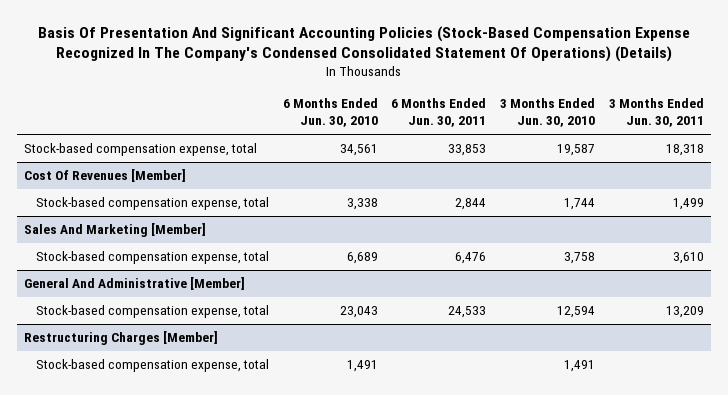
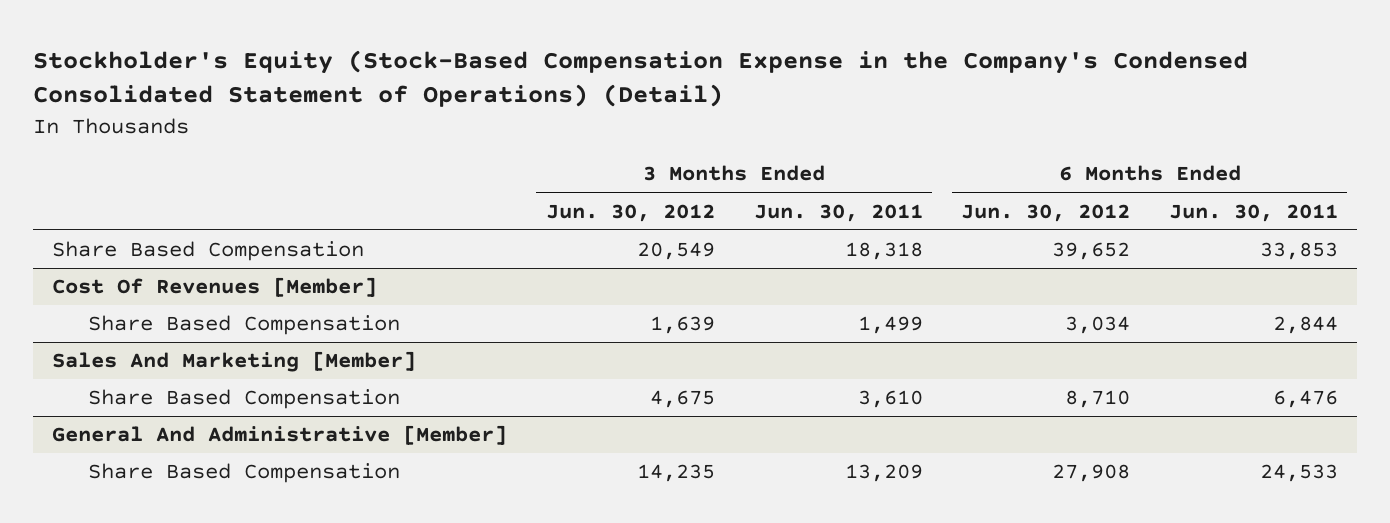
- Basis Of Presentation And Significant Accounting Policies (Stock-Based Compensation Expense Recognized In The Company's Condensed Consolidated Statement Of Operations) (Details)
+ Stockholder's Equity (Stock-Based Compensation Expense in the Company's Condensed Consolidated Statement of Operations) (Detail)
- | 6 Months Ended Jun. 30, 2010 | 6 Months Ended Jun. 30, 2011 | 3 Months Ended Jun. 30, 2010 | 3 Months Ended Jun. 30, 2011
+ | 3 Months Ended Jun. 30, 2012 | 3 Months Ended Jun. 30, 2011 | 6 Months Ended Jun. 30, 2012 | 6 Months Ended Jun. 30, 2011
- Stock-based compensation expense, total | 34,561 | 33,853 | 19,587 | 18,318
+ Share Based Compensation | 20,549 | 18,318 | 39,652 | 33,853
@ Cost Of Revenues [Member]
- Stock-based compensation expense, total | 3,338 | 2,844 | 1,744 | 1,499
+ Share Based Compensation | 1,639 | 1,499 | 3,034 | 2,844
@ Sales And Marketing [Member]
- Stock-based compensation expense, total | 6,689 | 6,476 | 3,758 | 3,610
+ Share Based Compensation | 4,675 | 3,610 | 8,710 | 6,476
@ General And Administrative [Member]
- Stock-based compensation expense, total | 23,043 | 24,533 | 12,594 | 13,209
- Restructuring Charges [Member]
- Stock-based compensation expense, total | 1,491 | | 1,491 |
@ General And Administrative [Member]
+ Share Based Compensation | 14,235 | 13,209 | 27,908 | 24,533

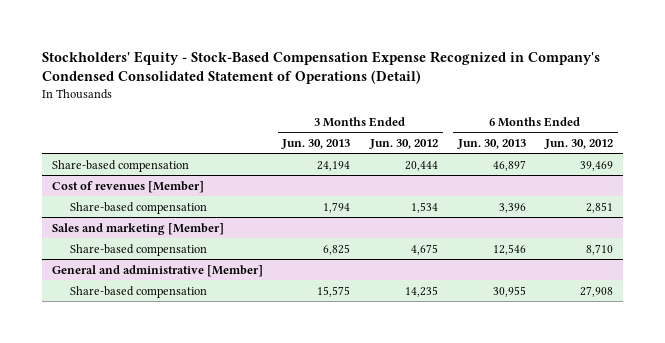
- Stockholder's Equity (Stock-Based Compensation Expense in the Company's Condensed Consolidated Statement of Operations) (Detail)
+ Stockholders' Equity - Stock-Based Compensation Expense Recognized in Company's Condensed Consolidated Statement of Operations (Detail)
- | 3 Months Ended Jun. 30, 2012 | 3 Months Ended Jun. 30, 2011 | 6 Months Ended Jun. 30, 2012 | 6 Months Ended Jun. 30, 2011
+ | 3 Months Ended Jun. 30, 2013 | 3 Months Ended Jun. 30, 2012 | 6 Months Ended Jun. 30, 2013 | 6 Months Ended Jun. 30, 2012
- Share Based Compensation | 20,549 | 18,318 | 39,652 | 33,853
- Cost Of Revenues [Member]
- Share Based Compensation | 1,639 | 1,499 | 3,034 | 2,844
- Sales And Marketing [Member]
- Share Based Compensation | 4,675 | 3,610 | 8,710 | 6,476
- General And Administrative [Member]
- Share Based Compensation | 14,235 | 13,209 | 27,908 | 24,533
+ Share-based compensation | 24,194 | 20,444 | 46,897 | 39,469
+ Cost of revenues [Member]
+ Share-based compensation | 1,794 | 1,534 | 3,396 | 2,851
+ Sales and marketing [Member]
+ Share-based compensation | 6,825 | 4,675 | 12,546 | 8,710
+ General and administrative [Member]
+ Share-based compensation | 15,575 | 14,235 | 30,955 | 27,908

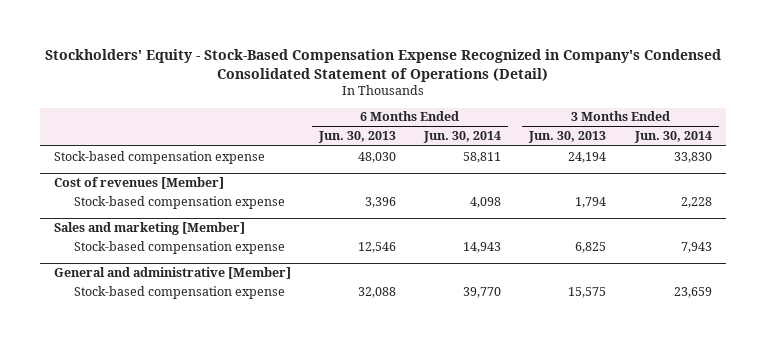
- | 3 Months Ended Jun. 30, 2013 | 3 Months Ended Jun. 30, 2012 | 6 Months Ended Jun. 30, 2013 | 6 Months Ended Jun. 30, 2012
+ | 6 Months Ended Jun. 30, 2013 | 6 Months Ended Jun. 30, 2014 | 3 Months Ended Jun. 30, 2013 | 3 Months Ended Jun. 30, 2014
- Share-based compensation | 24,194 | 20,444 | 46,897 | 39,469
+ Stock-based compensation expense | 48,030 | 58,811 | 24,194 | 33,830
@ Cost of revenues [Member]
- Share-based compensation | 1,794 | 1,534 | 3,396 | 2,851
+ Stock-based compensation expense | 3,396 | 4,098 | 1,794 | 2,228
@ Sales and marketing [Member]
- Share-based compensation | 6,825 | 4,675 | 12,546 | 8,710
+ Stock-based compensation expense | 12,546 | 14,943 | 6,825 | 7,943
@ General and administrative [Member]
- Share-based compensation | 15,575 | 14,235 | 30,955 | 27,908
+ Stock-based compensation expense | 32,088 | 39,770 | 15,575 | 23,659

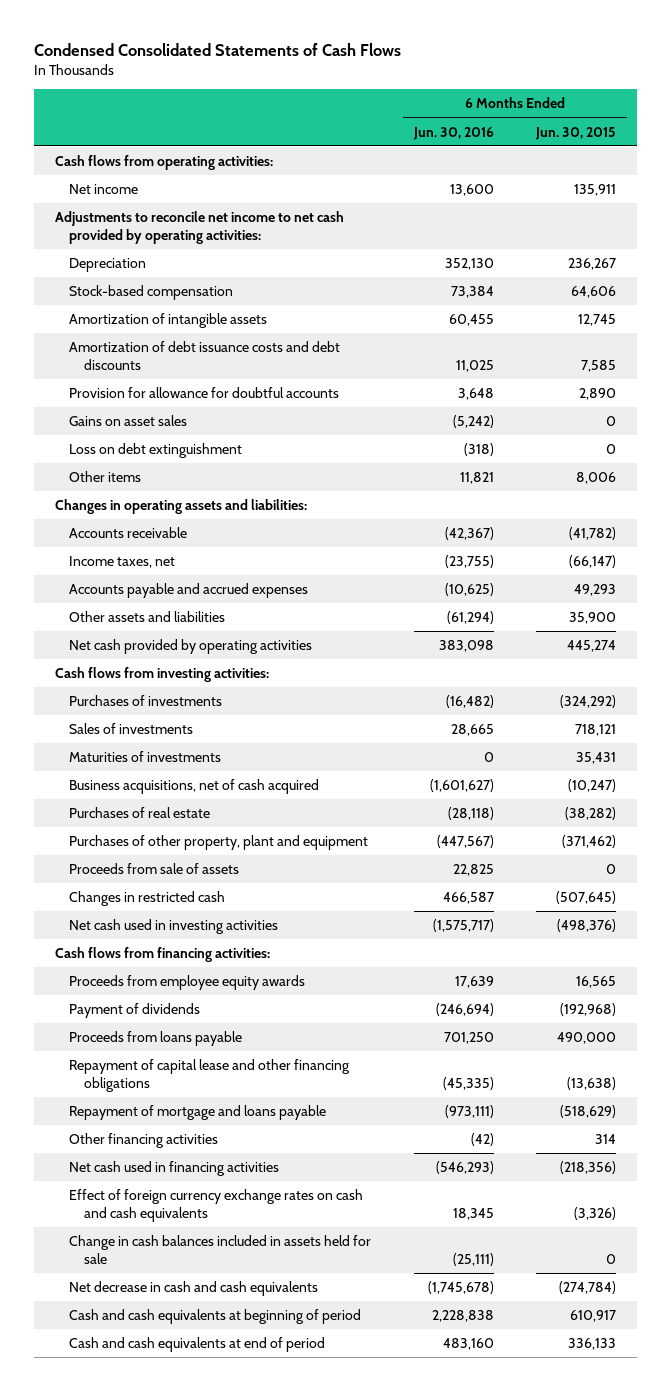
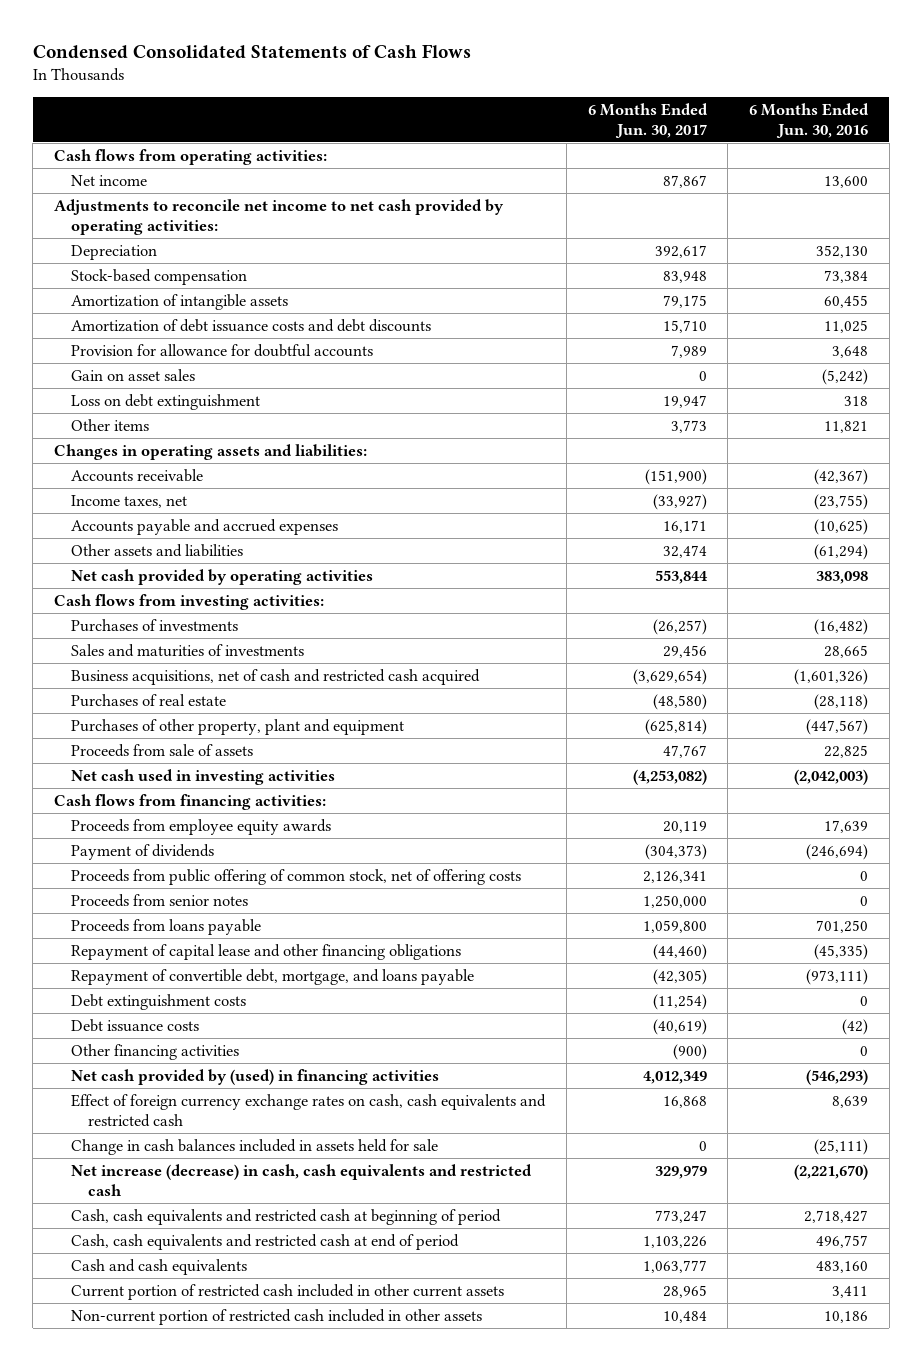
- | 6 Months Ended Jun. 30, 2016 | 6 Months Ended Jun. 30, 2015
+ | 6 Months Ended Jun. 30, 2017 | 6 Months Ended Jun. 30, 2016
- Gains on asset sales | (5,242) | 0
- Loss on debt extinguishment | (318) | 0
+ Gain on asset sales | 0 | (5,242)
+ Loss on debt extinguishment | 19,947 | 318
- Sales of investments | 28,665 | 718,121
- Maturities of investments | 0 | 35,431
- Business acquisitions, net of cash acquired | (1,601,627) | (10,247)
+ Sales and maturities of investments | 29,456 | 28,665
+ Business acquisitions, net of cash and restricted cash acquired | (3,629,654) | (1,601,326)
- Changes in restricted cash | 466,587 | (507,645)
- Net cash used in investing activities | (1,575,717) | (498,376)
+ Net cash used in investing activities | (4,253,082) | (2,042,003)
+ Proceeds from public offering of common stock, net of offering costs | 2,126,341 | 0
+ Proceeds from senior notes | 1,250,000 | 0
- Repayment of mortgage and loans payable | (973,111) | (518,629)
- Other financing activities | (42) | 314
- Net cash used in financing activities | (546,293) | (218,356)
- Effect of foreign currency exchange rates on cash and cash equivalents | 18,345 | (3,326)
+ Repayment of convertible debt, mortgage, and loans payable | (42,305) | (973,111)
+ Debt extinguishment costs | (11,254) | 0
+ Debt issuance costs | (40,619) | (42)
+ Other financing activities | (900) | 0
+ Net cash provided by (used) in financing activities | 4,012,349 | (546,293)
+ Effect of foreign currency exchange rates on cash, cash equivalents and restricted cash | 16,868 | 8,639
- Net decrease in cash and cash equivalents | (1,745,678) | (274,784)
- Cash and cash equivalents at beginning of period | 2,228,838 | 610,917
- Cash and cash equivalents at end of period | 483,160 | 336,133
+ Net increase (decrease) in cash, cash equivalents and restricted cash | 329,979 | (2,221,670)
+ Cash, cash equivalents and restricted cash at beginning of period | 773,247 | 2,718,427
+ Cash, cash equivalents and restricted cash at end of period | 1,103,226 | 496,757
+ Cash and cash equivalents | 1,063,777 | 483,160
+ Current portion of restricted cash included in other current assets | 28,965 | 3,411
+ Non-current portion of restricted cash included in other assets | 10,484 | 10,186

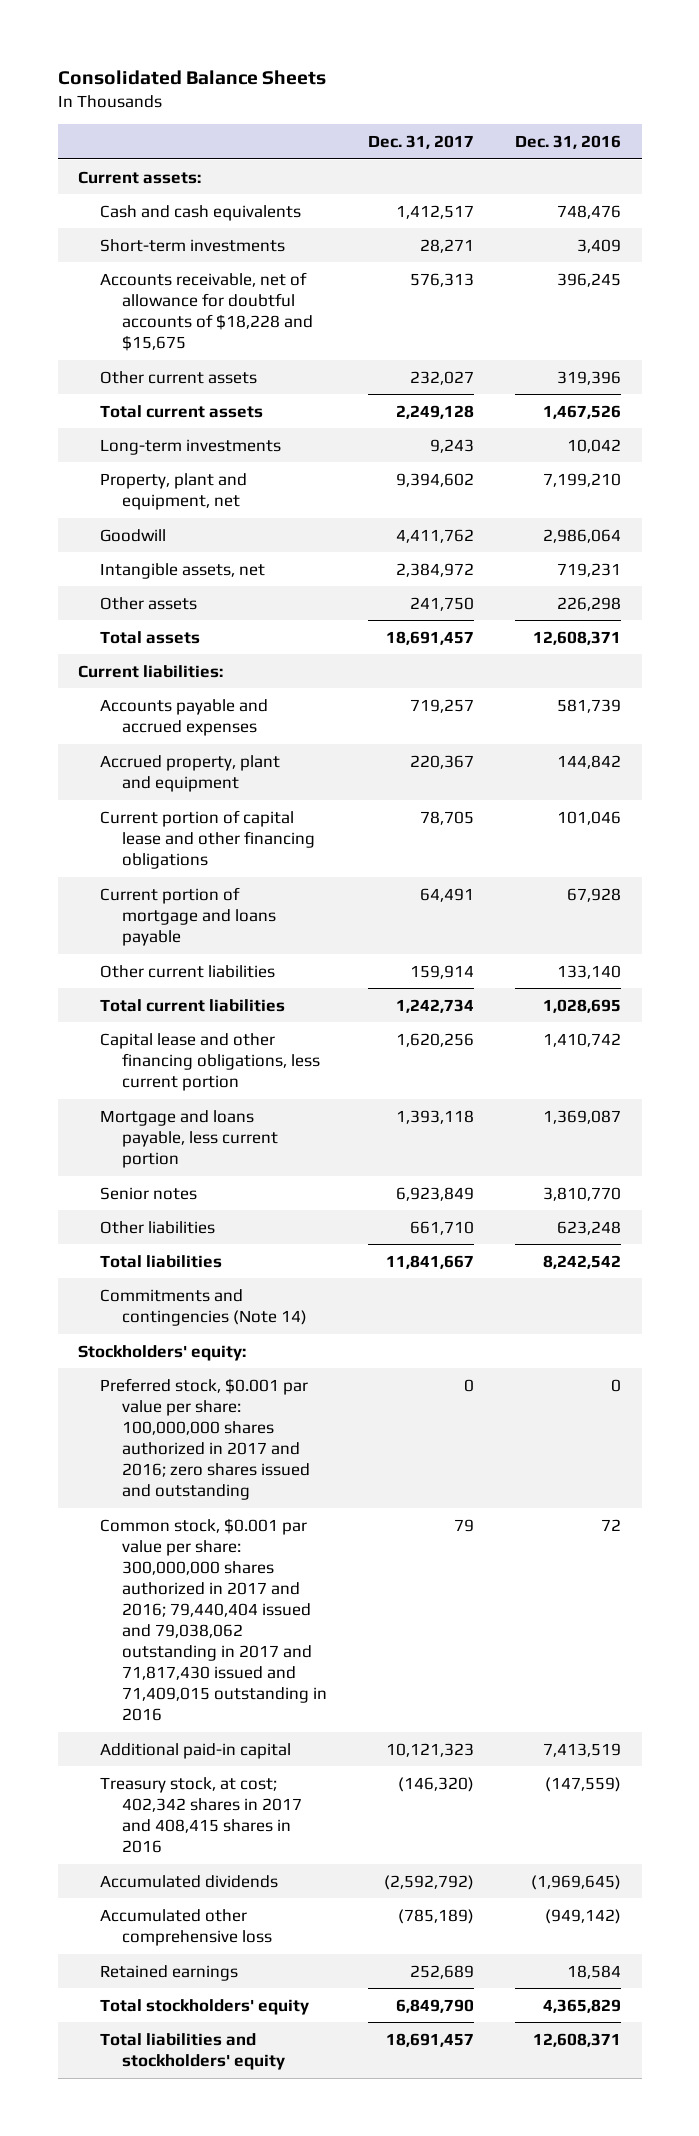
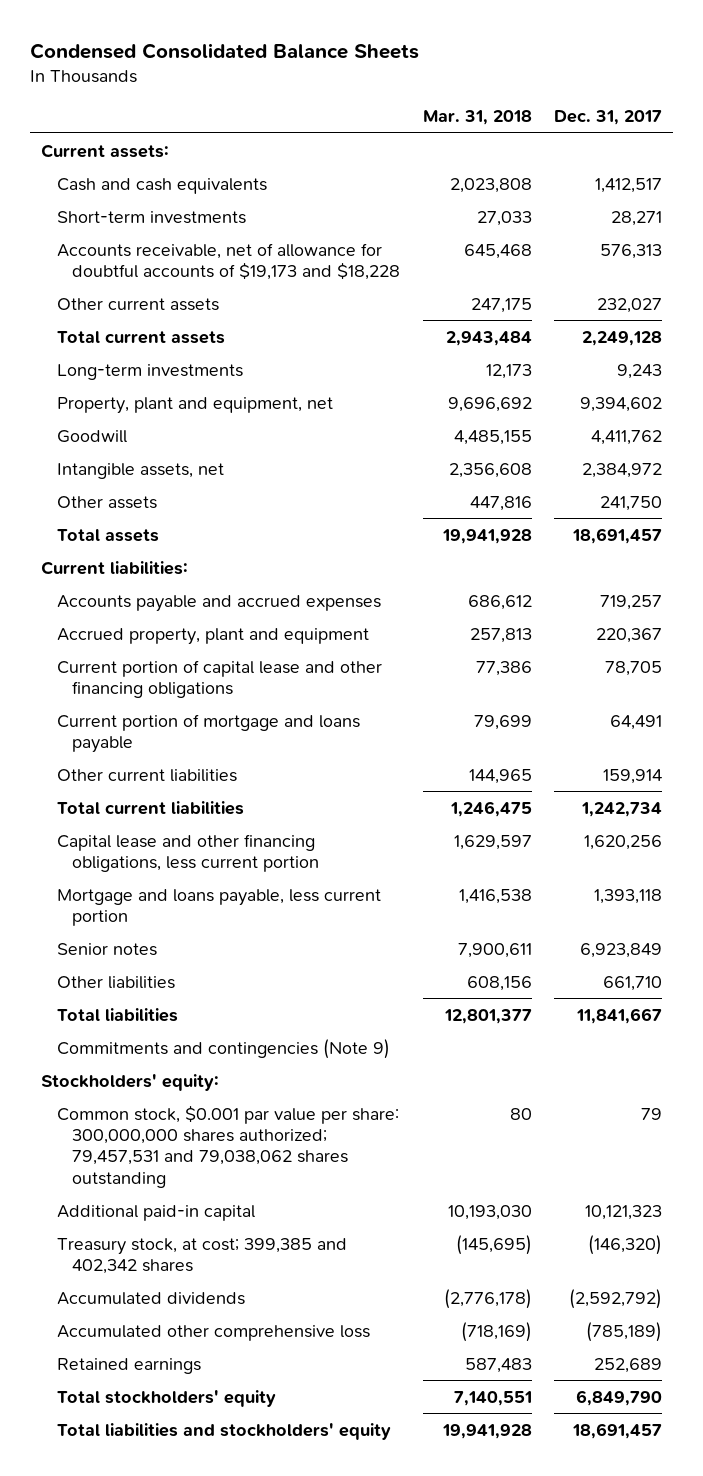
- Consolidated Balance Sheets
+ Condensed Consolidated Balance Sheets
- | Dec. 31, 2017 | Dec. 31, 2016
+ | Mar. 31, 2018 | Dec. 31, 2017
- Accounts receivable, net of allowance for doubtful accounts of $18,228 and $15,675 | 576,313 | 396,245
+ Accounts receivable, net of allowance for doubtful accounts of $19,173 and $18,228 | 645,468 | 576,313
- Commitments and contingencies (Note 14)
+ Commitments and contingencies (Note 9)
- Preferred stock, $0.001 par value per share: 100,000,000 shares authorized in 2017 and 2016; zero shares issued and outstanding | 0 | 0
- Common stock, $0.001 par value per share: 300,000,000 shares authorized in 2017 and 2016; 79,440,404 issued and 79,038,062 outstanding in 2017 and 71,817,430 issued and 71,409,015 outstanding in 2016 | 79 | 72
+ Common stock, $0.001 par value per share: 300,000,000 shares authorized; 79,457,531 and 79,038,062 shares outstanding | 80 | 79
- Treasury stock, at cost; 402,342 shares in 2017 and 408,415 shares in 2016 | (146,320) | (147,559)
+ Treasury stock, at cost; 399,385 and 402,342 shares | (145,695) | (146,320)

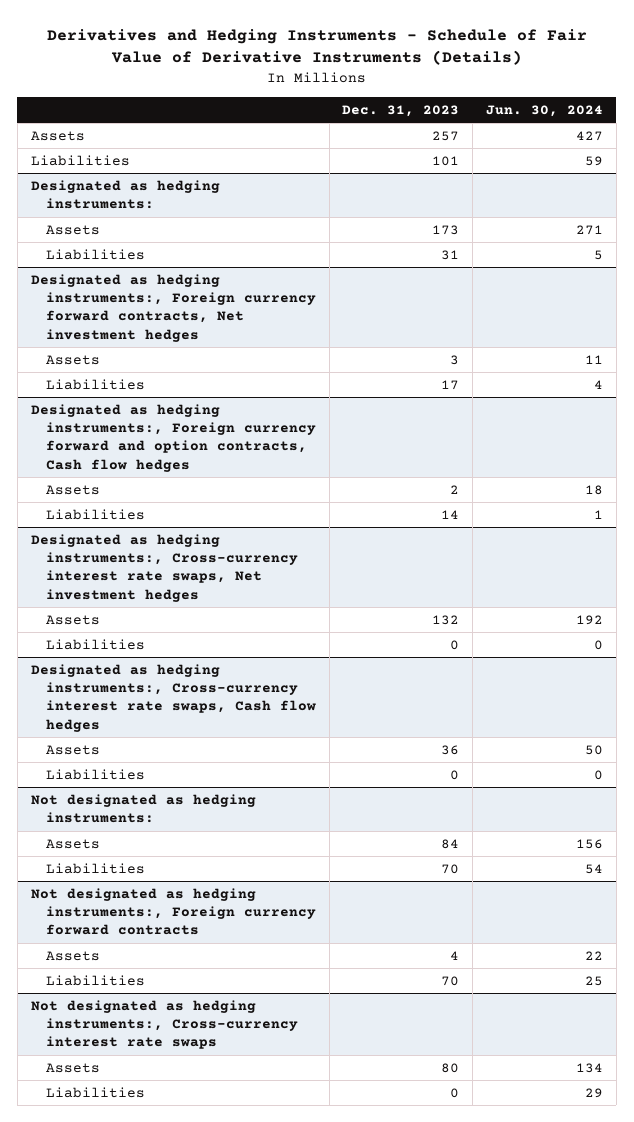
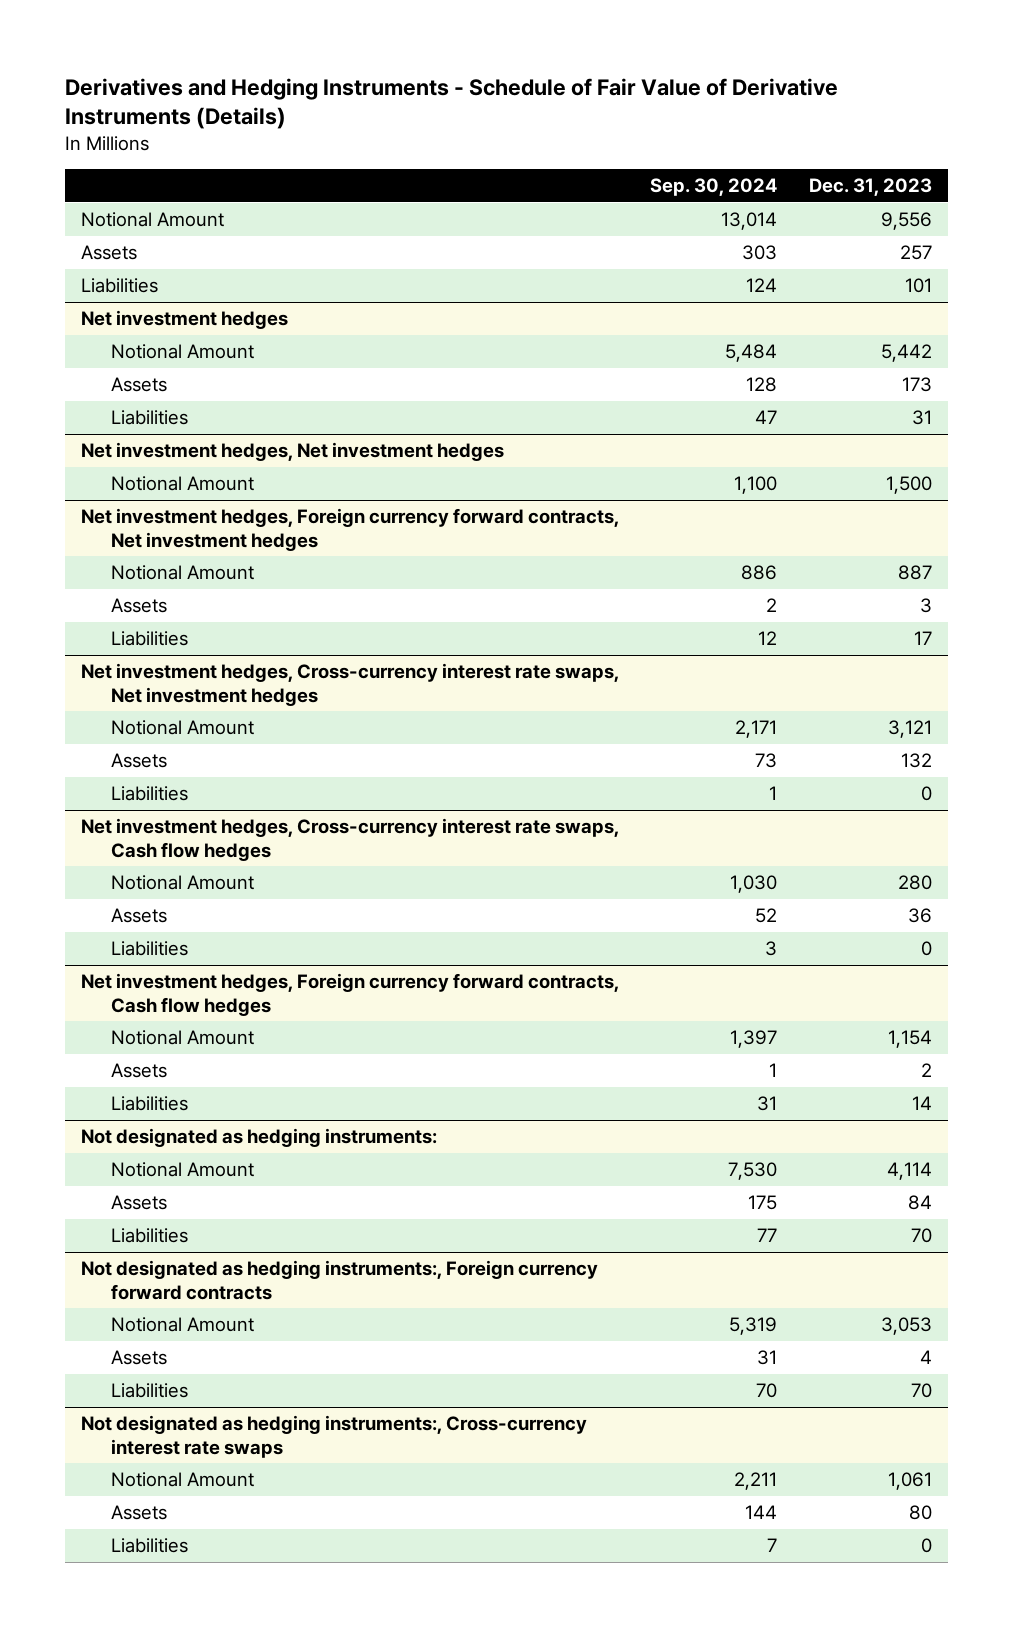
- | Dec. 31, 2023 | Jun. 30, 2024
+ | Sep. 30, 2024 | Dec. 31, 2023
+ Notional Amount | 13,014 | 9,556
- Designated as hedging instruments:
+ Net investment hedges
+ Notional Amount | 5,484 | 5,442
- Designated as hedging instruments:, Foreign currency forward contracts, Net investment hedges
+ Net investment hedges, Net investment hedges
+ Notional Amount | 1,100 | 1,500
+ Net investment hedges, Foreign currency forward contracts, Net investment hedges
+ Notional Amount | 886 | 887
- Designated as hedging instruments:, Foreign currency forward and option contracts, Cash flow hedges
- Assets | 2 | 18
- Liabilities | 14 | 1
- Designated as hedging instruments:, Cross-currency interest rate swaps, Net investment hedges
+ Net investment hedges, Cross-currency interest rate swaps, Net investment hedges
+ Notional Amount | 2,171 | 3,121
- Designated as hedging instruments:, Cross-currency interest rate swaps, Cash flow hedges
+ Net investment hedges, Cross-currency interest rate swaps, Cash flow hedges
+ Notional Amount | 1,030 | 280
+ Net investment hedges, Foreign currency forward contracts, Cash flow hedges
+ Notional Amount | 1,397 | 1,154
+ Assets | 1 | 2
+ Liabilities | 31 | 14
@ Not designated as hedging instruments:
+ Notional Amount | 7,530 | 4,114
@ Not designated as hedging instruments:, Foreign currency forward contracts
+ Notional Amount | 5,319 | 3,053
@ Not designated as hedging instruments:, Cross-currency interest rate swaps
+ Notional Amount | 2,211 | 1,061

